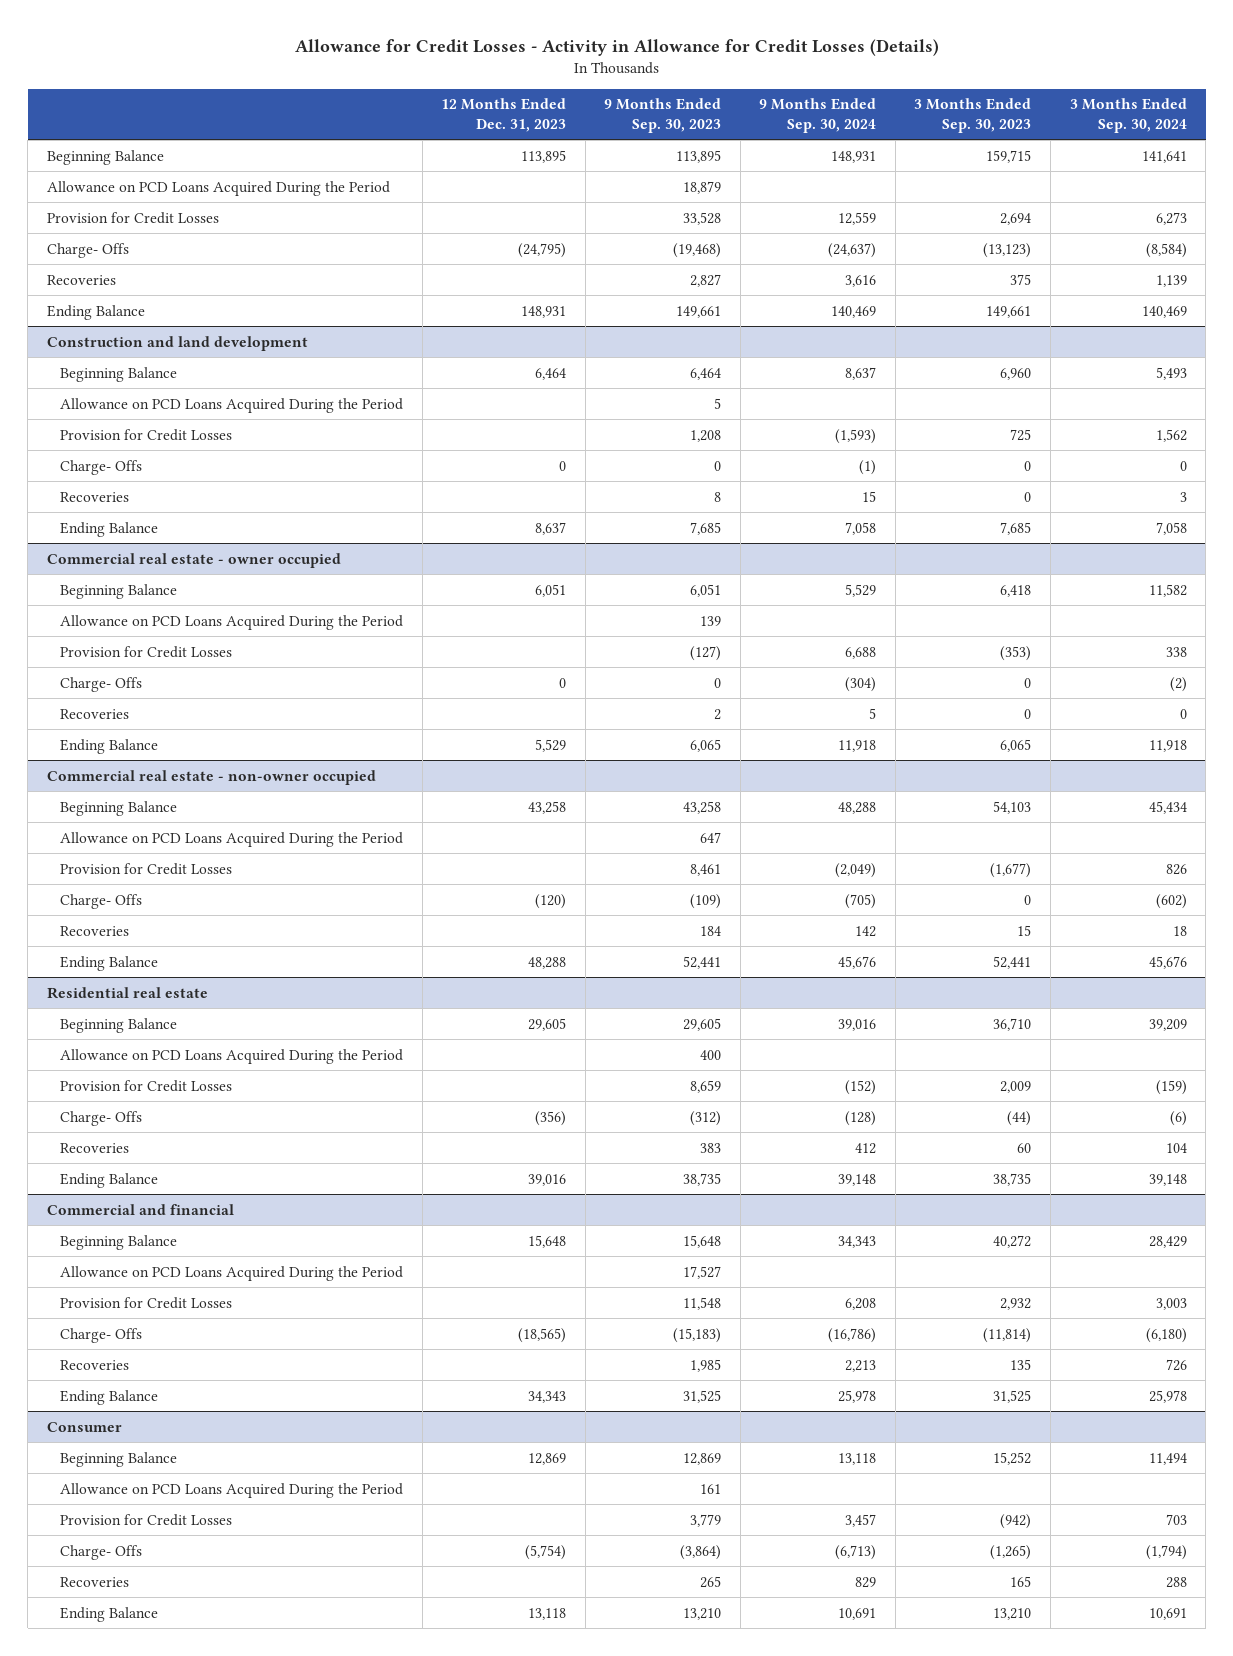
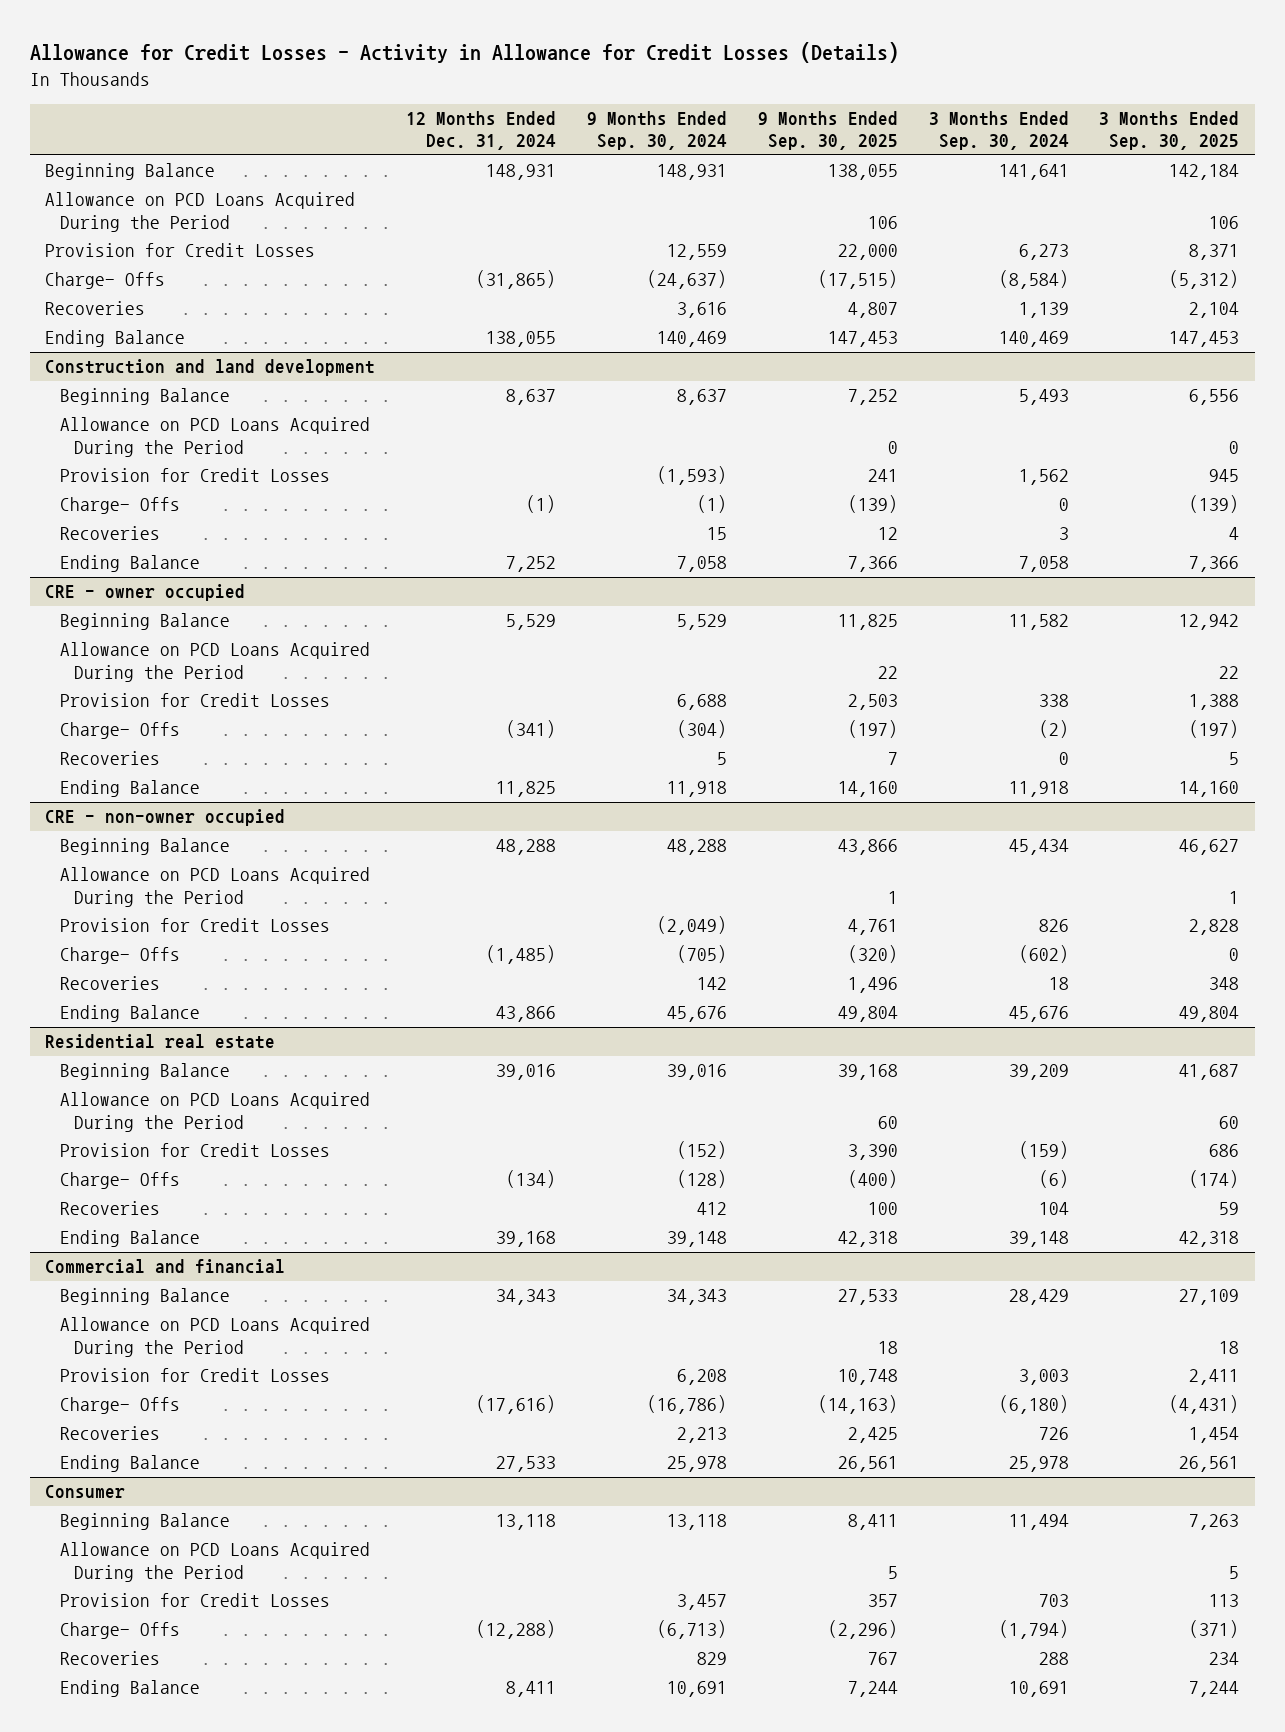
- | 12 Months Ended Dec. 31, 2023 | 9 Months Ended Sep. 30, 2023 | 9 Months Ended Sep. 30, 2024 | 3 Months Ended Sep. 30, 2023 | 3 Months Ended Sep. 30, 2024
+ | 12 Months Ended Dec. 31, 2024 | 9 Months Ended Sep. 30, 2024 | 9 Months Ended Sep. 30, 2025 | 3 Months Ended Sep. 30, 2024 | 3 Months Ended Sep. 30, 2025
- Commercial real estate - owner occupied
+ CRE - owner occupied
- Commercial real estate - non-owner occupied
+ CRE - non-owner occupied

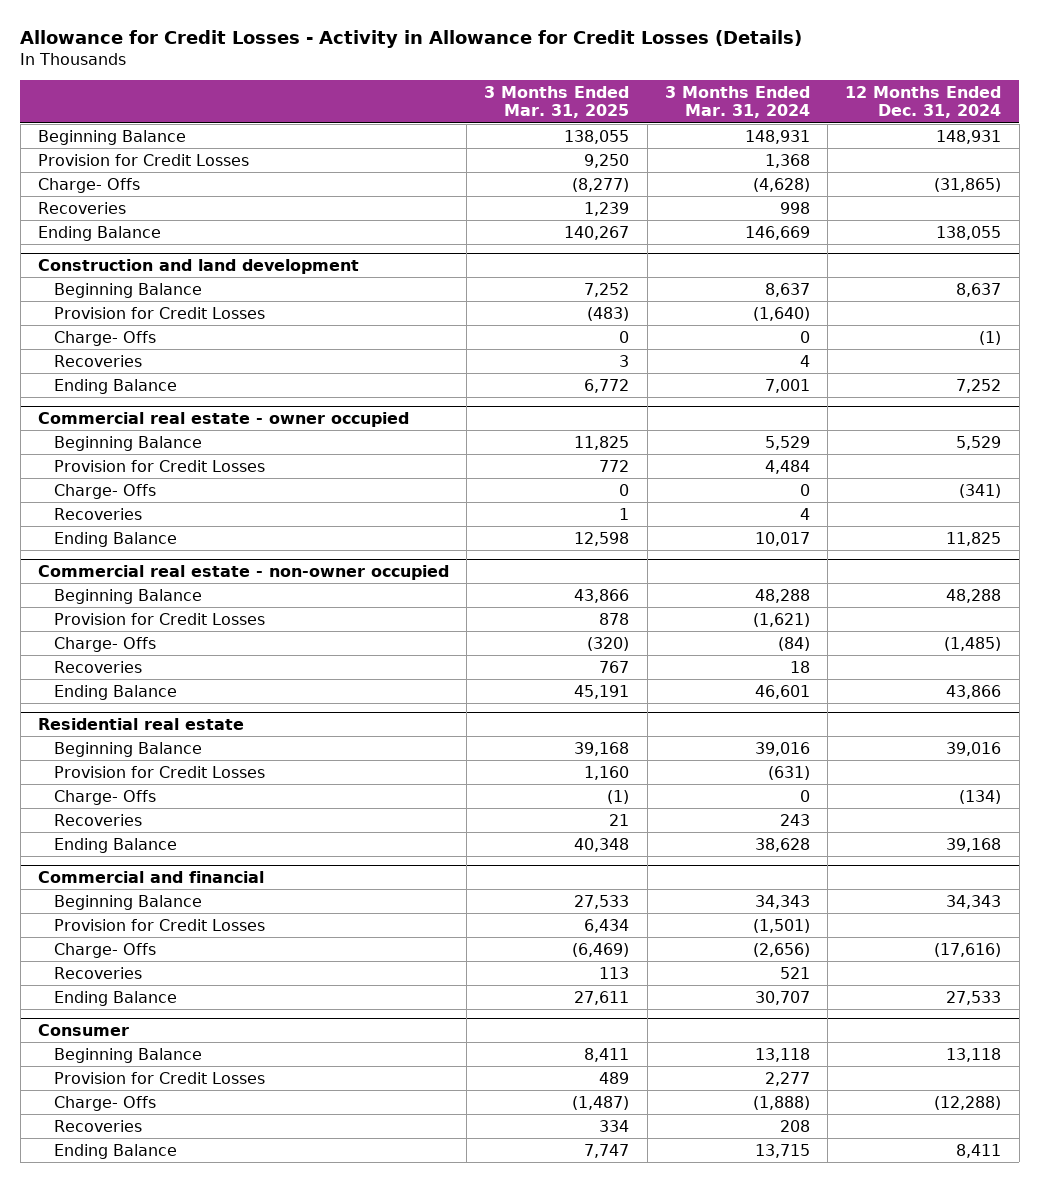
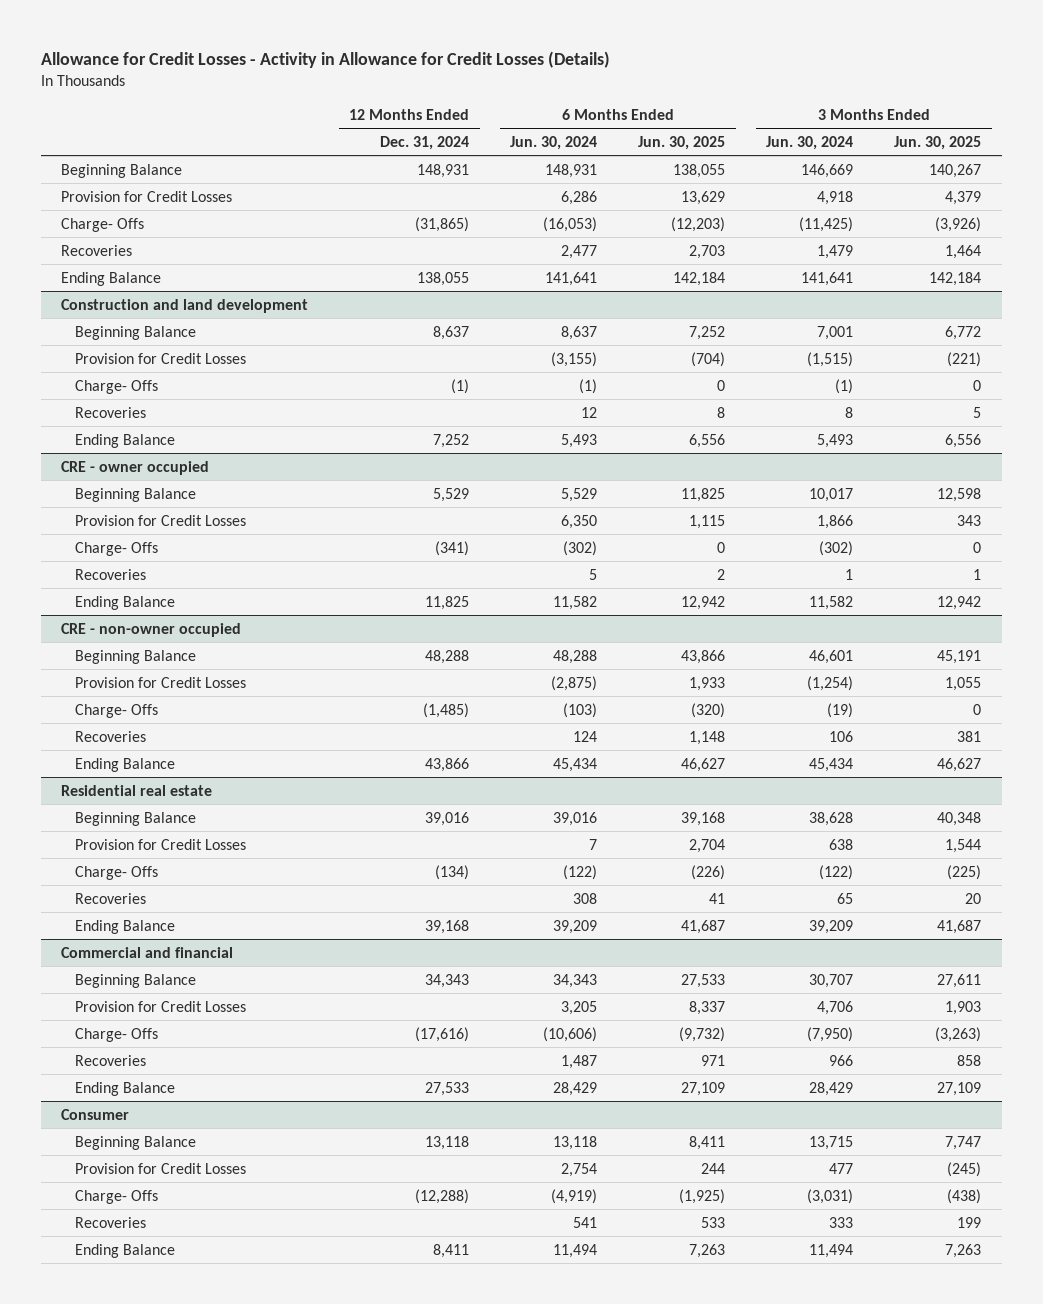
- | 3 Months Ended Mar. 31, 2025 | 3 Months Ended Mar. 31, 2024 | 12 Months Ended Dec. 31, 2024
+ | 12 Months Ended Dec. 31, 2024 | 6 Months Ended Jun. 30, 2024 | 6 Months Ended Jun. 30, 2025 | 3 Months Ended Jun. 30, 2024 | 3 Months Ended Jun. 30, 2025
- Commercial real estate - owner occupied
+ CRE - owner occupied
- Commercial real estate - non-owner occupied
+ CRE - non-owner occupied

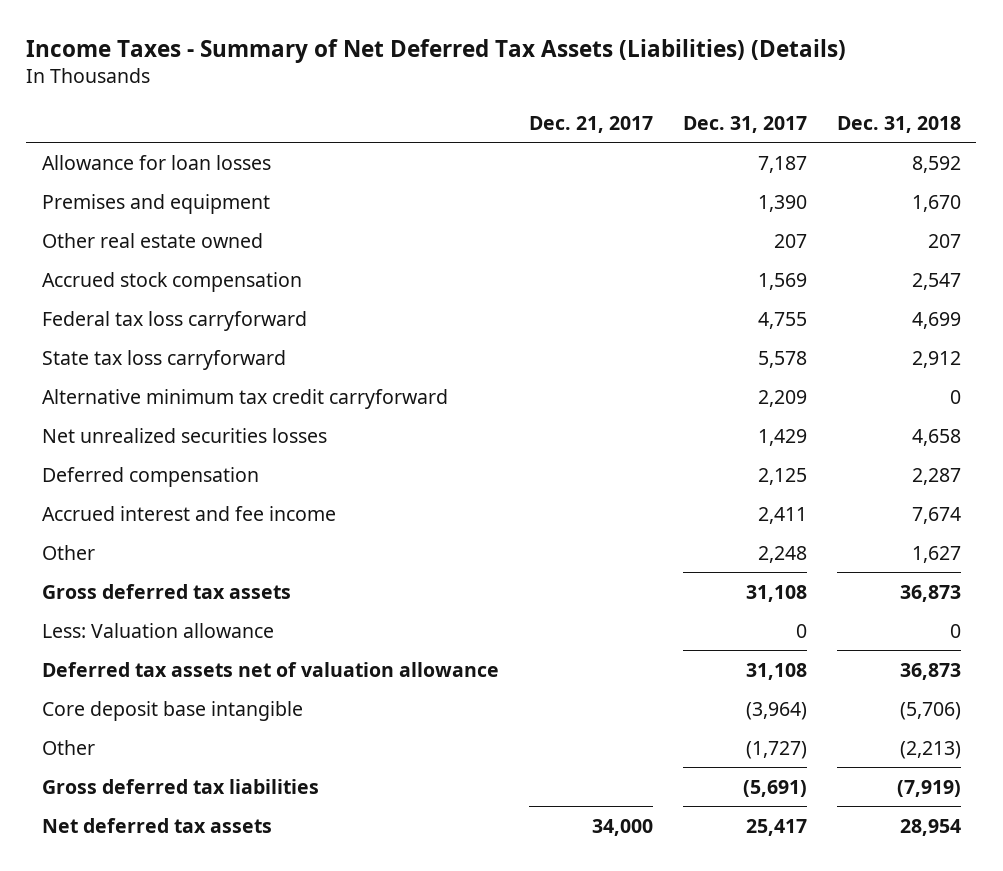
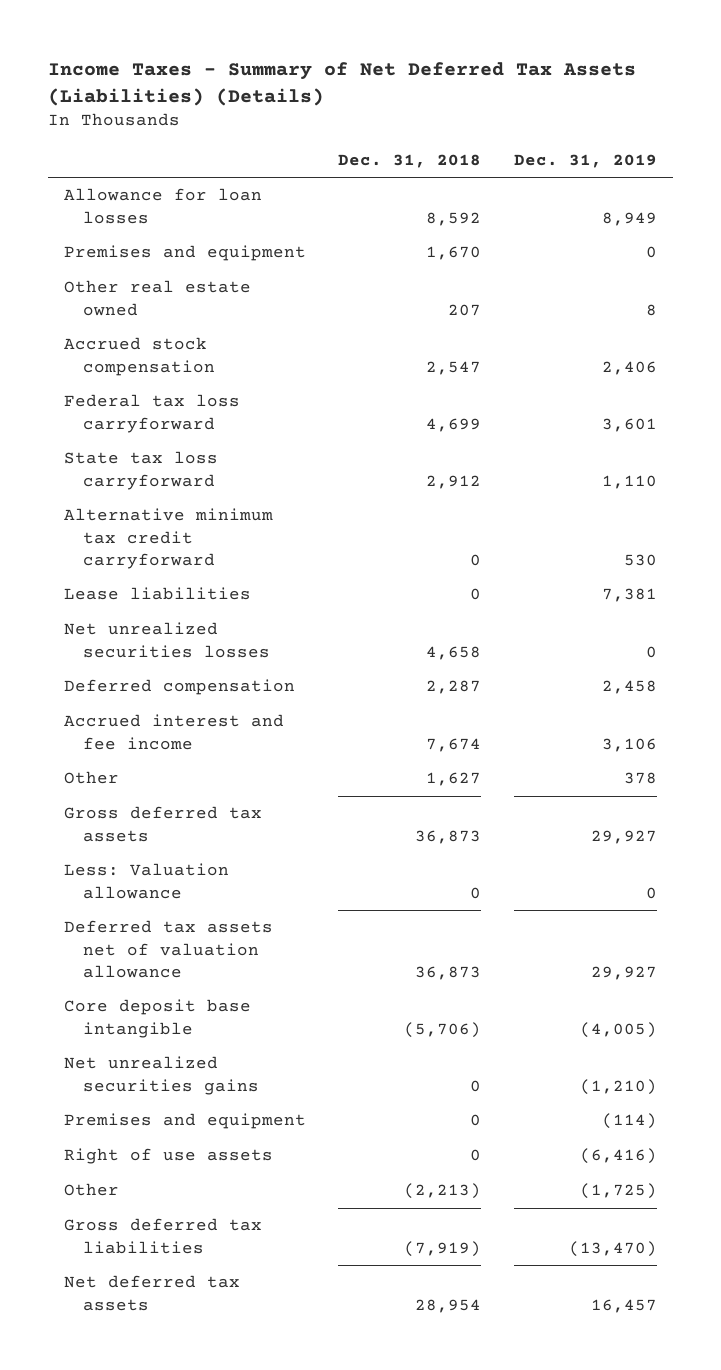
- | Dec. 21, 2017 | Dec. 31, 2017 | Dec. 31, 2018
+ | Dec. 31, 2018 | Dec. 31, 2019
+ Lease liabilities | 0 | 7,381
+ Net unrealized securities gains | 0 | (1,210)
+ Premises and equipment | 0 | (114)
+ Right of use assets | 0 | (6,416)

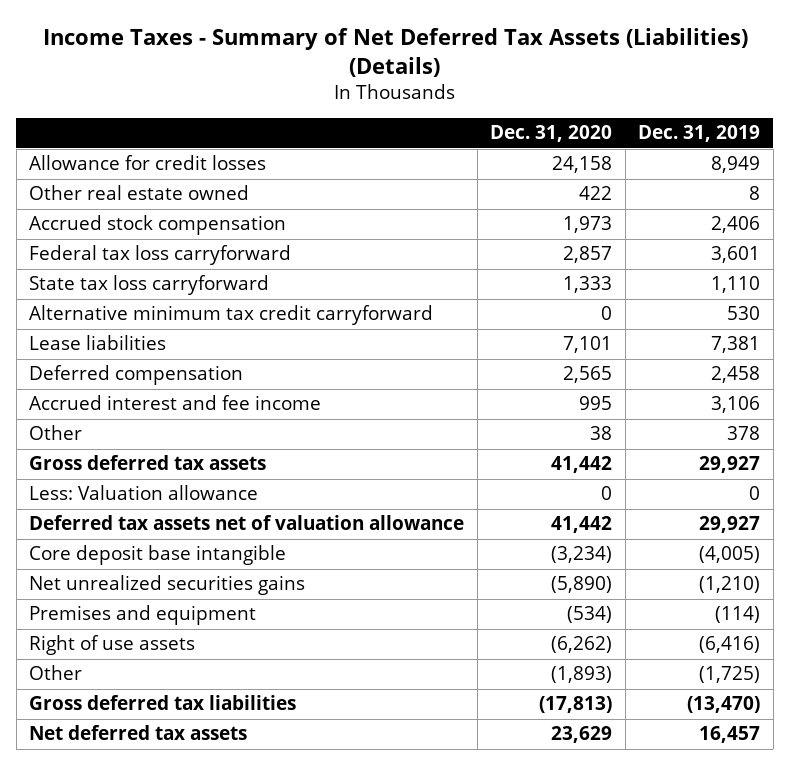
- | Dec. 31, 2018 | Dec. 31, 2019
+ | Dec. 31, 2020 | Dec. 31, 2019
- Allowance for loan losses | 8,592 | 8,949
- Premises and equipment | 1,670 | 0
+ Allowance for credit losses | 24,158 | 8,949
- Net unrealized securities losses | 4,658 | 0

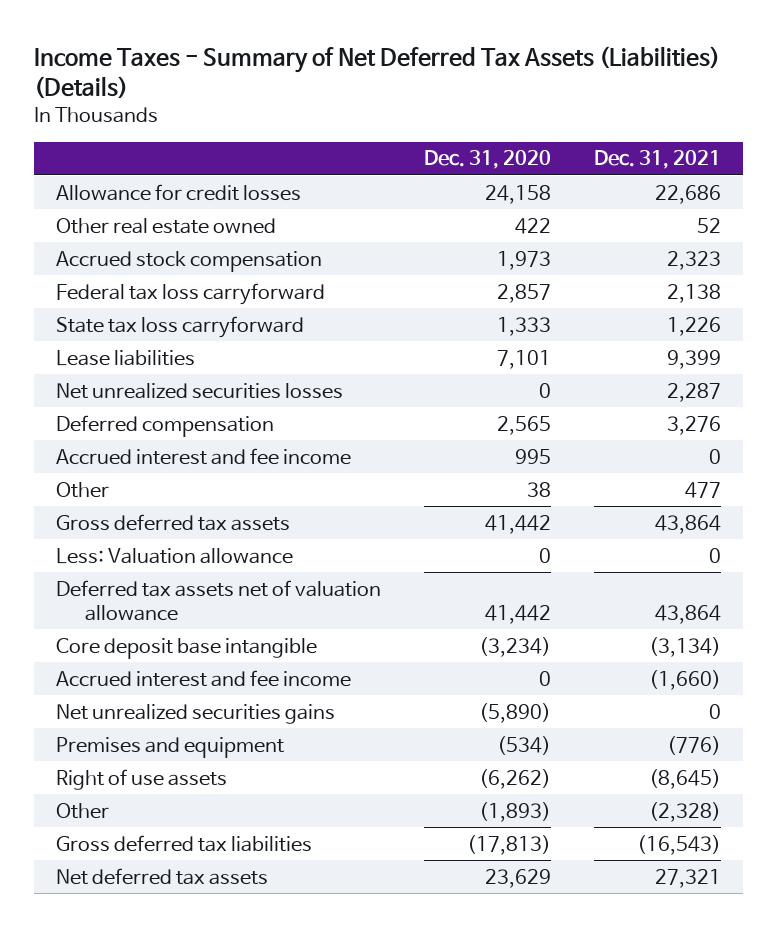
- | Dec. 31, 2020 | Dec. 31, 2019
+ | Dec. 31, 2020 | Dec. 31, 2021
- Alternative minimum tax credit carryforward | 0 | 530
+ Net unrealized securities losses | 0 | 2,287
+ Accrued interest and fee income | 0 | (1,660)

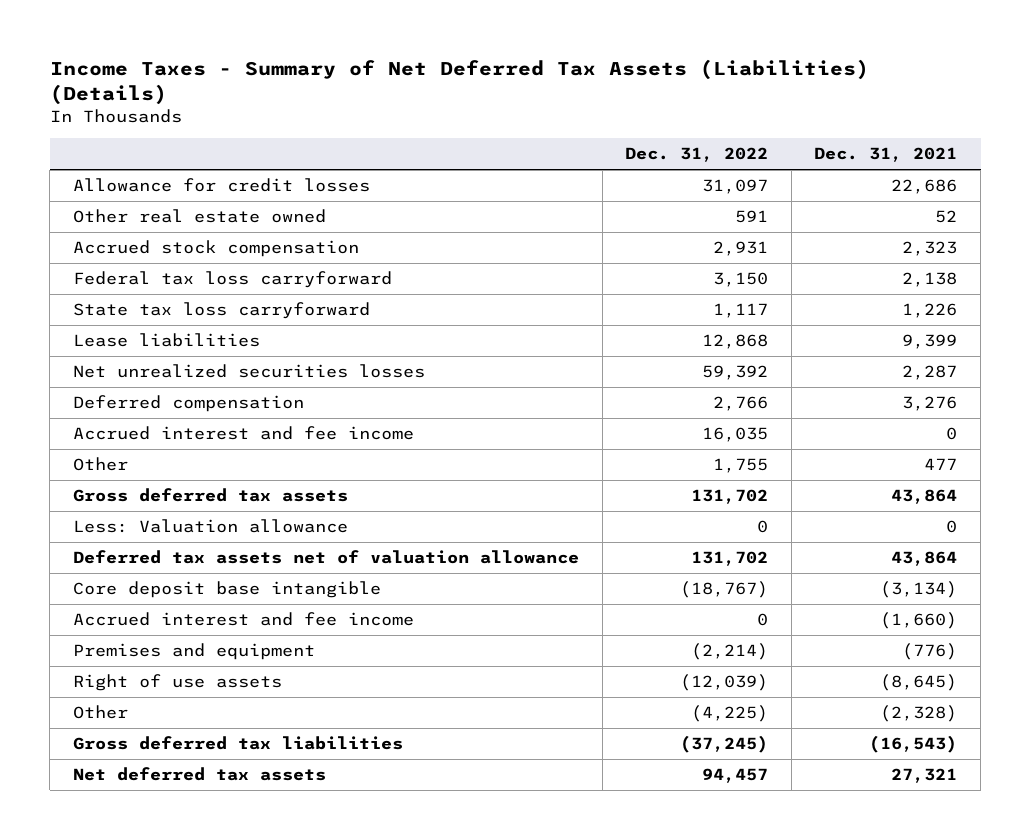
- | Dec. 31, 2020 | Dec. 31, 2021
+ | Dec. 31, 2022 | Dec. 31, 2021
- Net unrealized securities gains | (5,890) | 0

